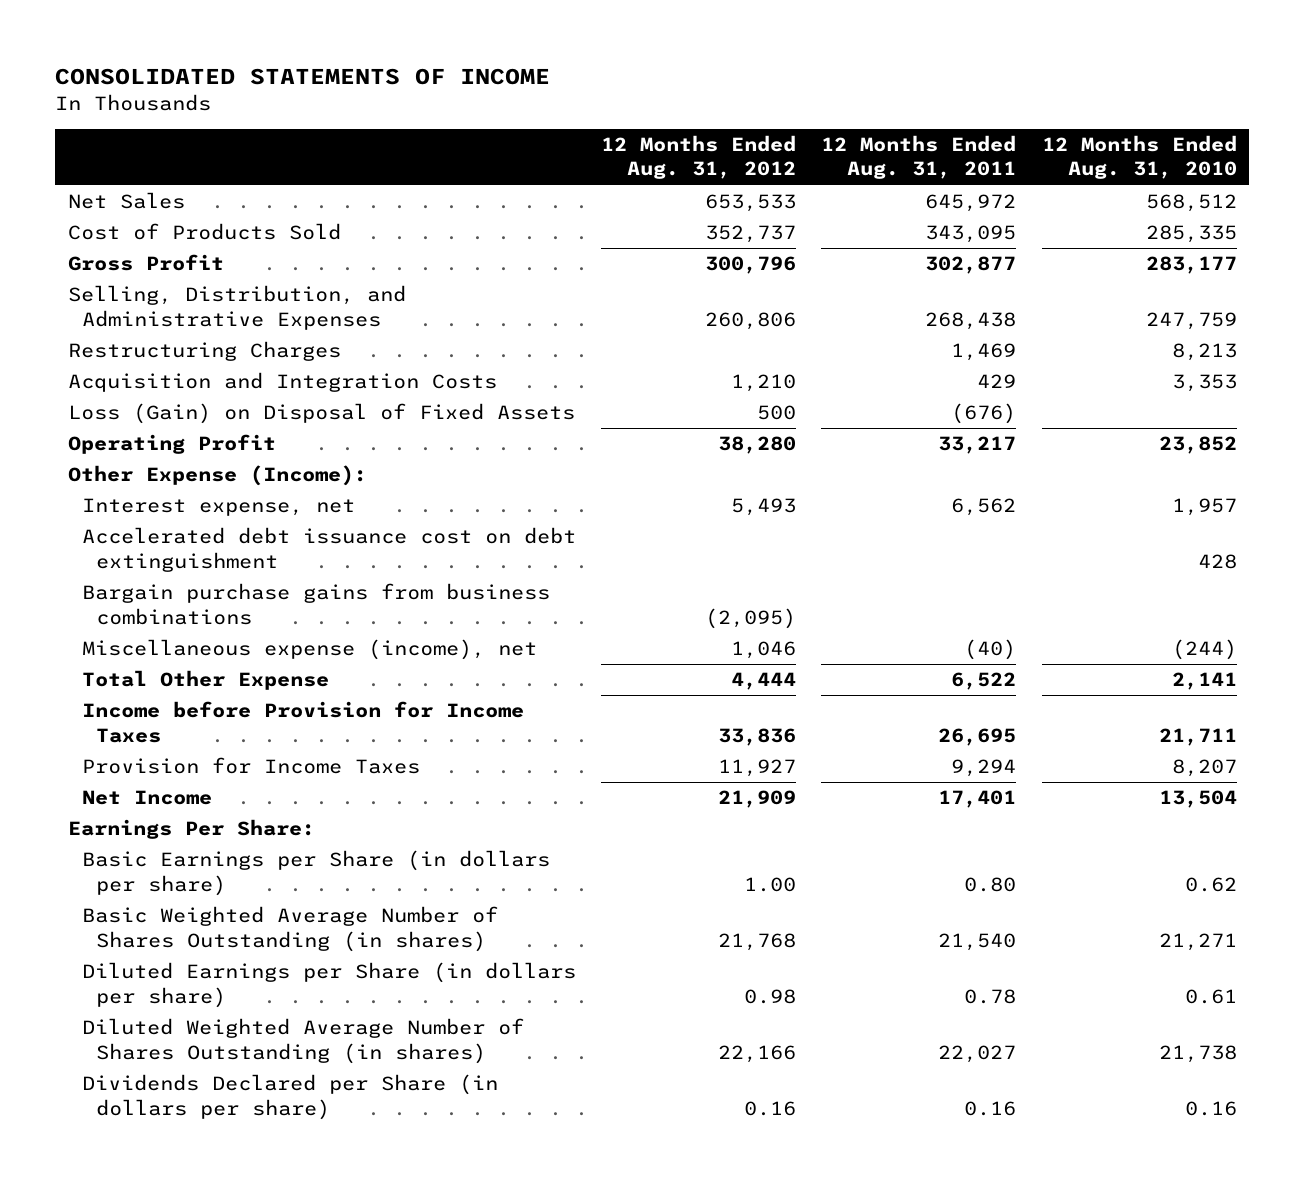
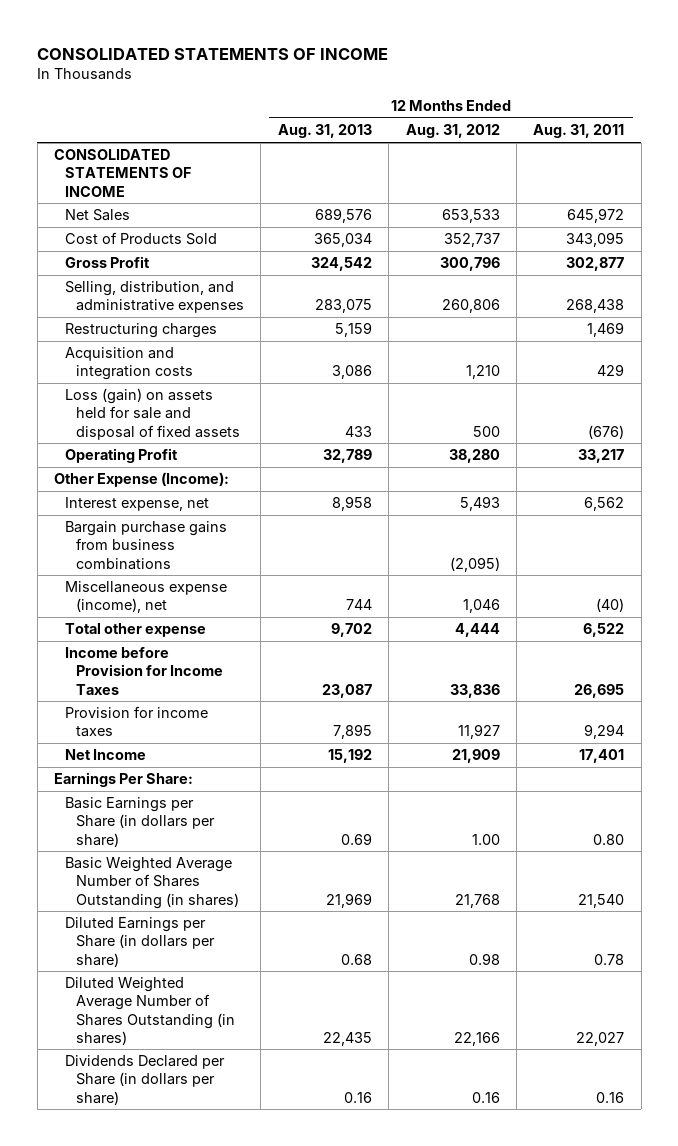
- | 12 Months Ended Aug. 31, 2012 | 12 Months Ended Aug. 31, 2011 | 12 Months Ended Aug. 31, 2010
+ | 12 Months Ended Aug. 31, 2013 | 12 Months Ended Aug. 31, 2012 | 12 Months Ended Aug. 31, 2011
+ CONSOLIDATED STATEMENTS OF INCOME
- Selling, Distribution, and Administrative Expenses | 260,806 | 268,438 | 247,759
- Restructuring Charges | | 1,469 | 8,213
- Acquisition and Integration Costs | 1,210 | 429 | 3,353
- Loss (Gain) on Disposal of Fixed Assets | 500 | (676) |
+ Selling, distribution, and administrative expenses | 283,075 | 260,806 | 268,438
+ Restructuring charges | 5,159 | | 1,469
+ Acquisition and integration costs | 3,086 | 1,210 | 429
+ Loss (gain) on assets held for sale and disposal of fixed assets | 433 | 500 | (676)
- Accelerated debt issuance cost on debt extinguishment | | | 428
- Total Other Expense | 4,444 | 6,522 | 2,141
+ Total other expense | 9,702 | 4,444 | 6,522
- Provision for Income Taxes | 11,927 | 9,294 | 8,207
+ Provision for income taxes | 7,895 | 11,927 | 9,294

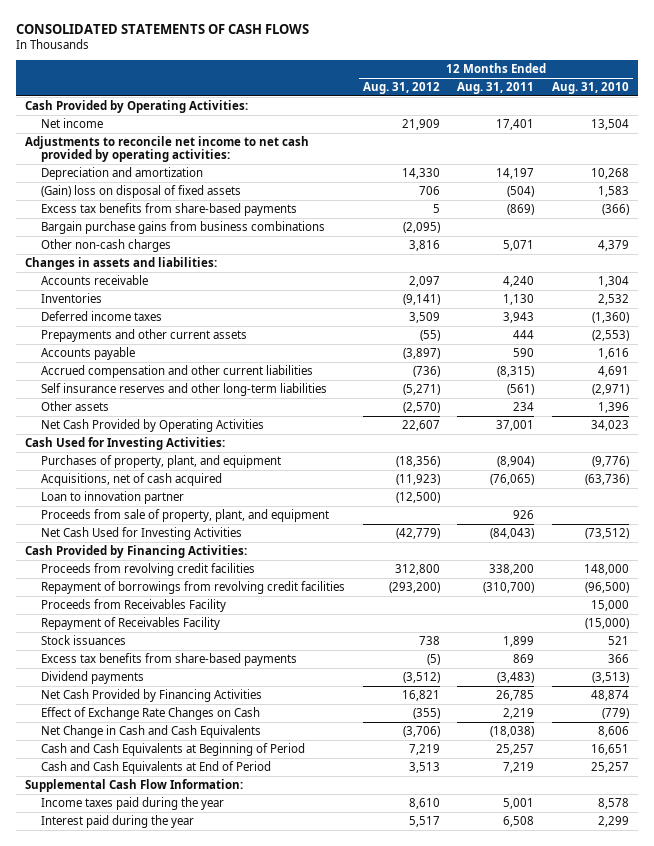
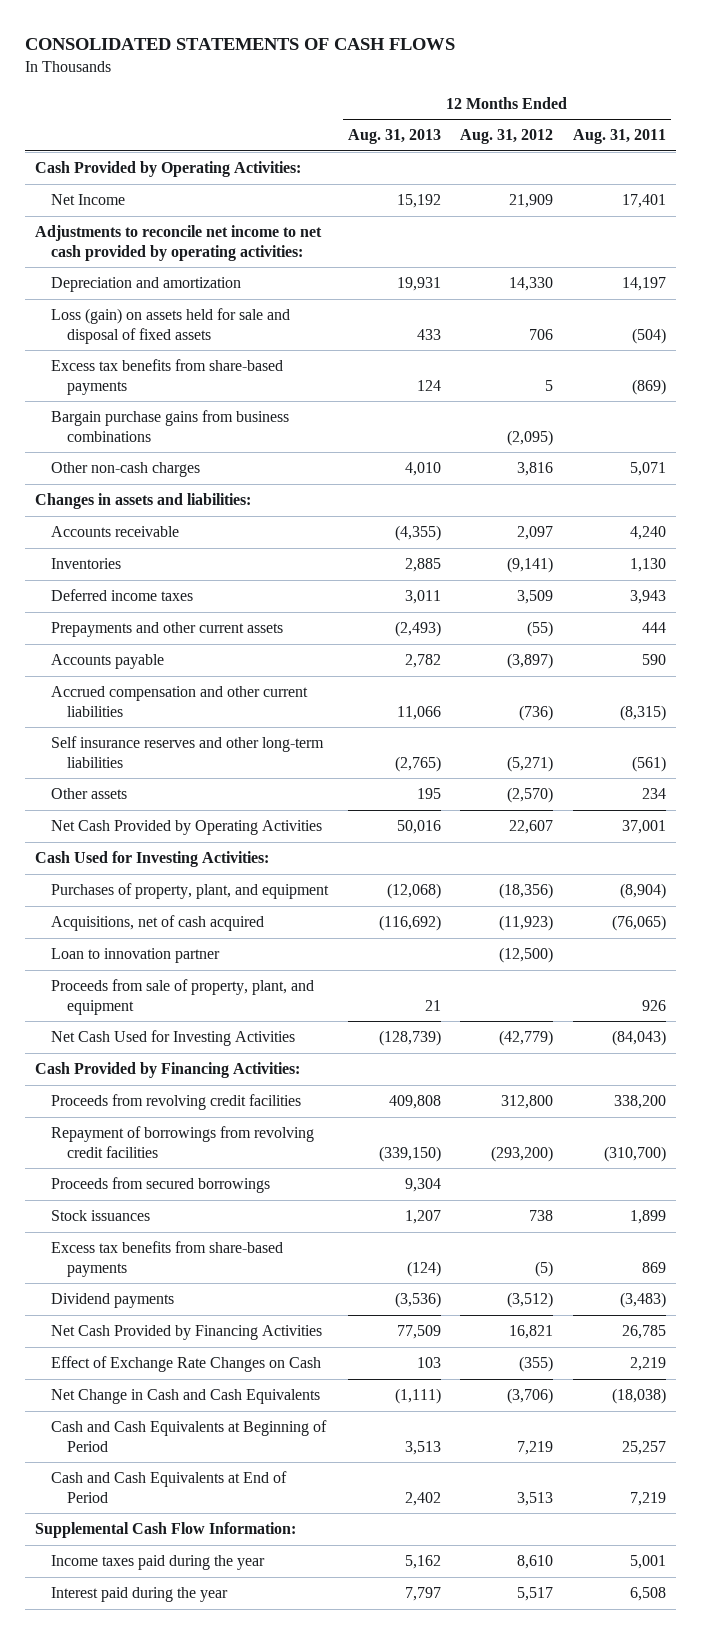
- | 12 Months Ended Aug. 31, 2012 | 12 Months Ended Aug. 31, 2011 | 12 Months Ended Aug. 31, 2010
+ | 12 Months Ended Aug. 31, 2013 | 12 Months Ended Aug. 31, 2012 | 12 Months Ended Aug. 31, 2011
- Net income | 21,909 | 17,401 | 13,504
+ Net Income | 15,192 | 21,909 | 17,401
- (Gain) loss on disposal of fixed assets | 706 | (504) | 1,583
+ Loss (gain) on assets held for sale and disposal of fixed assets | 433 | 706 | (504)
- Proceeds from Receivables Facility | | | 15,000
- Repayment of Receivables Facility | | | (15,000)
+ Proceeds from secured borrowings | 9,304 | |

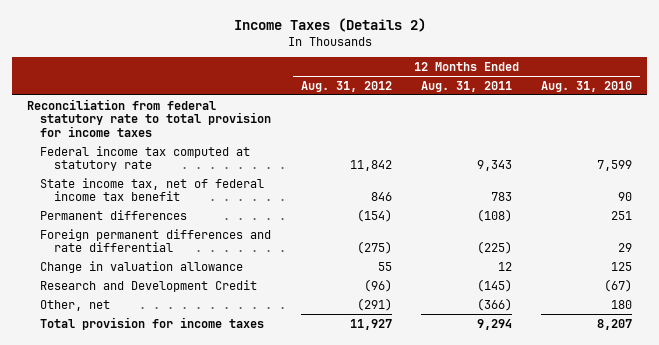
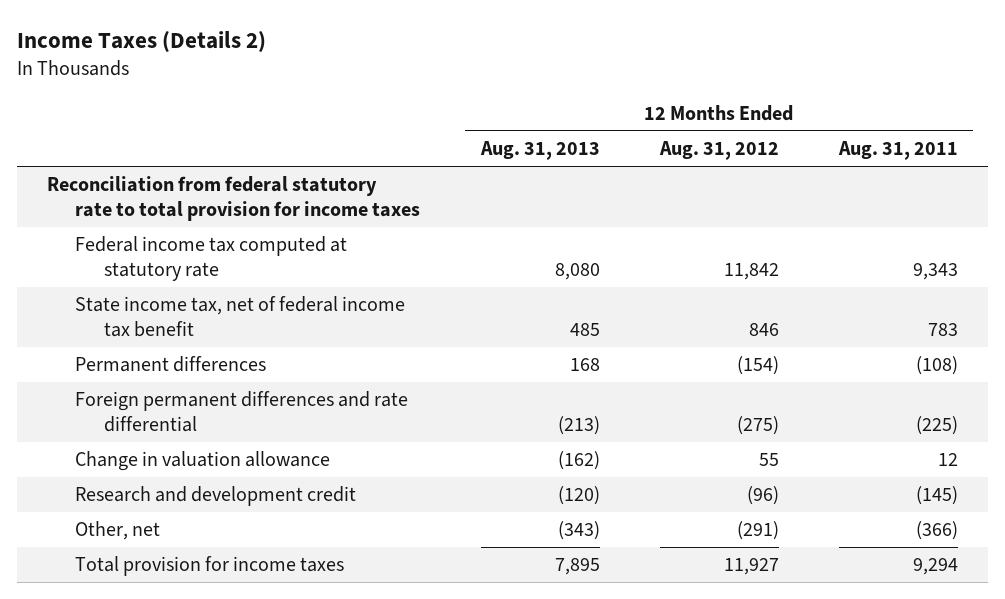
- | 12 Months Ended Aug. 31, 2012 | 12 Months Ended Aug. 31, 2011 | 12 Months Ended Aug. 31, 2010
+ | 12 Months Ended Aug. 31, 2013 | 12 Months Ended Aug. 31, 2012 | 12 Months Ended Aug. 31, 2011
- Research and Development Credit | (96) | (145) | (67)
+ Research and development credit | (120) | (96) | (145)

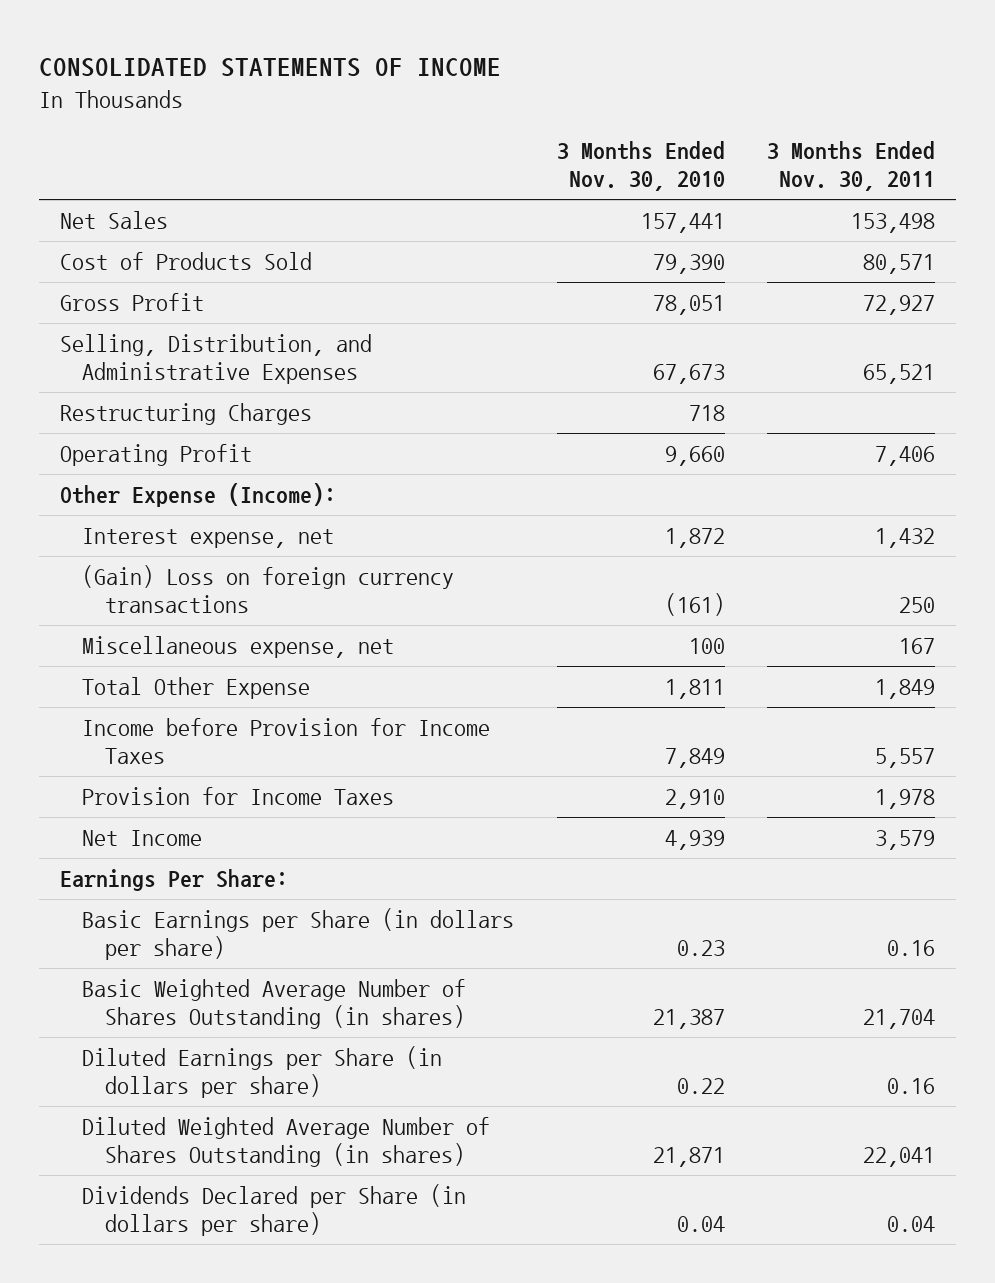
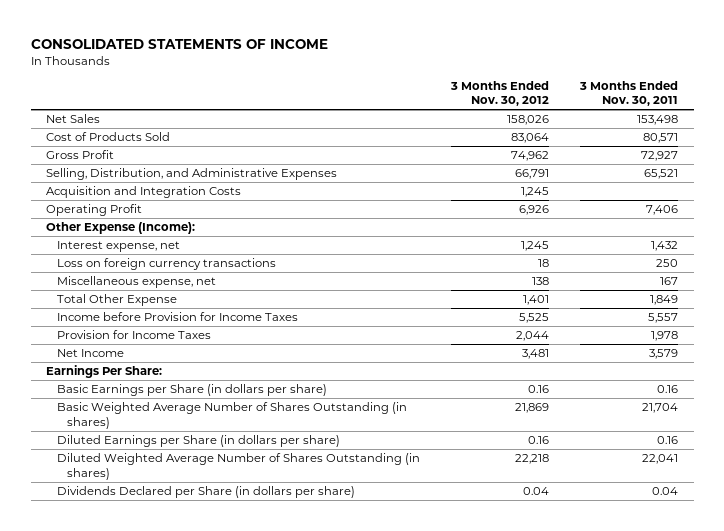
- | 3 Months Ended Nov. 30, 2010 | 3 Months Ended Nov. 30, 2011
+ | 3 Months Ended Nov. 30, 2012 | 3 Months Ended Nov. 30, 2011
- Restructuring Charges | 718 |
+ Acquisition and Integration Costs | 1,245 |
- (Gain) Loss on foreign currency transactions | (161) | 250
+ Loss on foreign currency transactions | 18 | 250

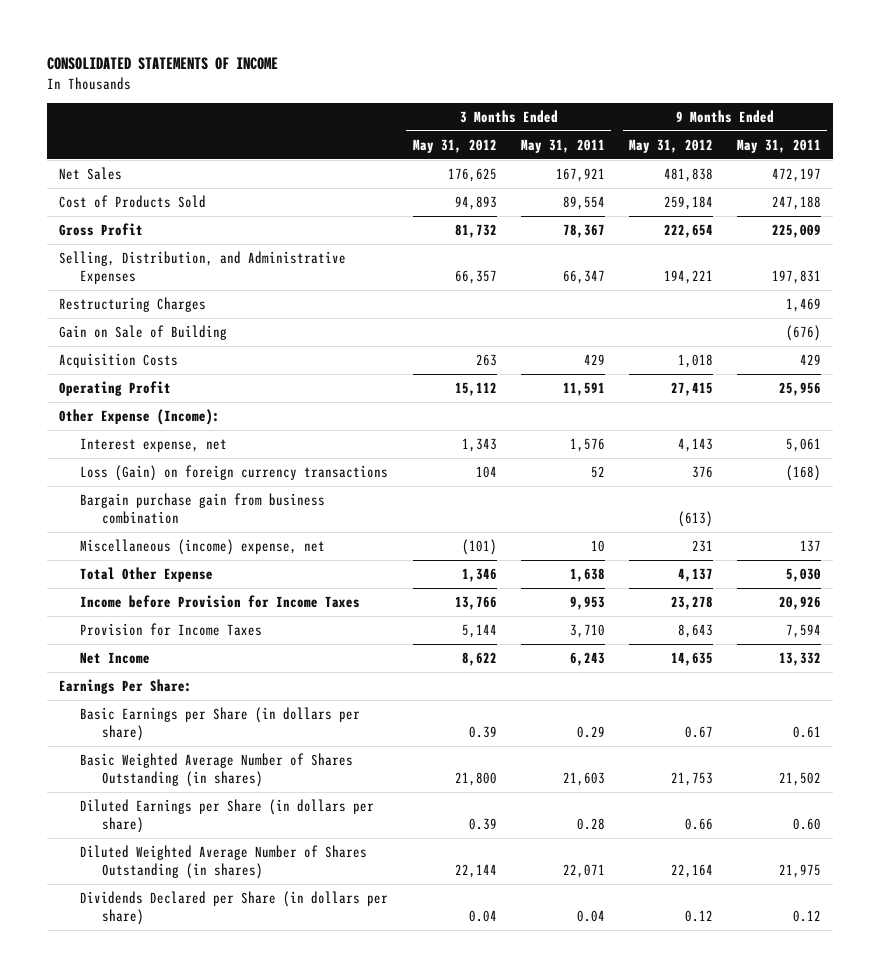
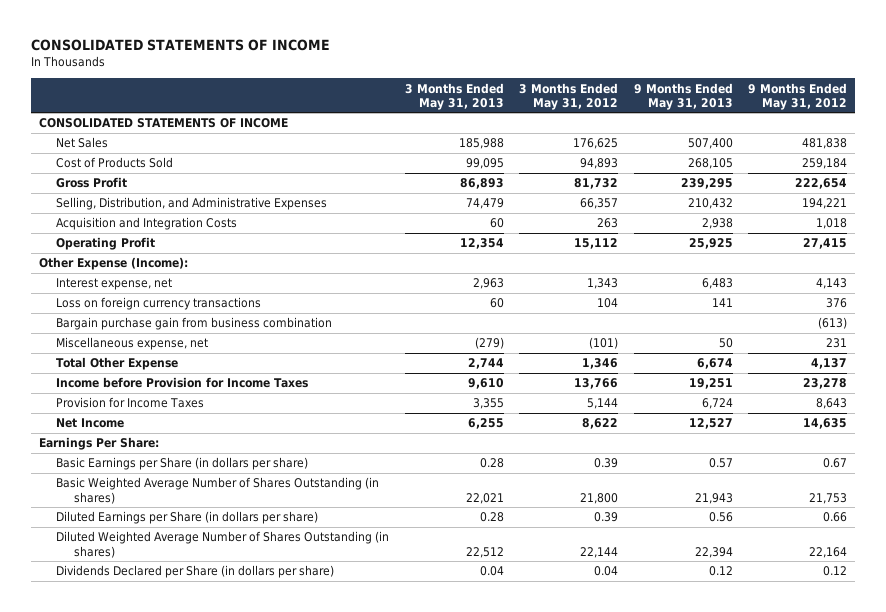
- | 3 Months Ended May 31, 2012 | 3 Months Ended May 31, 2011 | 9 Months Ended May 31, 2012 | 9 Months Ended May 31, 2011
+ | 3 Months Ended May 31, 2013 | 3 Months Ended May 31, 2012 | 9 Months Ended May 31, 2013 | 9 Months Ended May 31, 2012
+ CONSOLIDATED STATEMENTS OF INCOME
- Restructuring Charges | | | | 1,469
- Gain on Sale of Building | | | | (676)
- Acquisition Costs | 263 | 429 | 1,018 | 429
+ Acquisition and Integration Costs | 60 | 263 | 2,938 | 1,018
- Loss (Gain) on foreign currency transactions | 104 | 52 | 376 | (168)
+ Loss on foreign currency transactions | 60 | 104 | 141 | 376
- Miscellaneous (income) expense, net | (101) | 10 | 231 | 137
+ Miscellaneous expense, net | (279) | (101) | 50 | 231

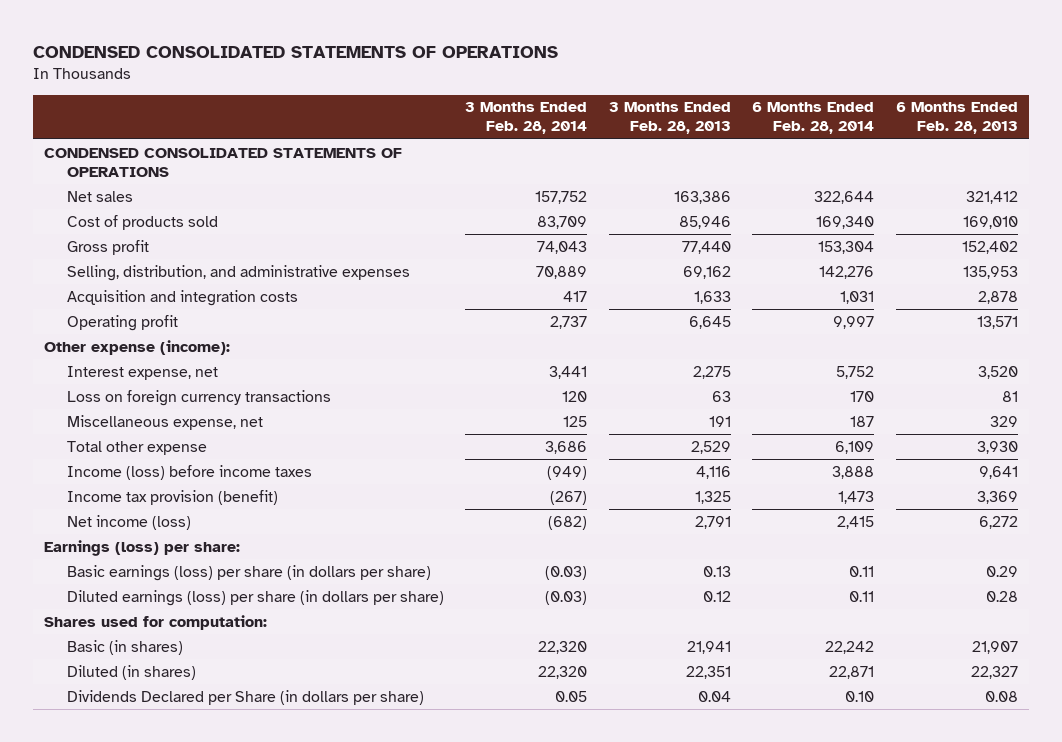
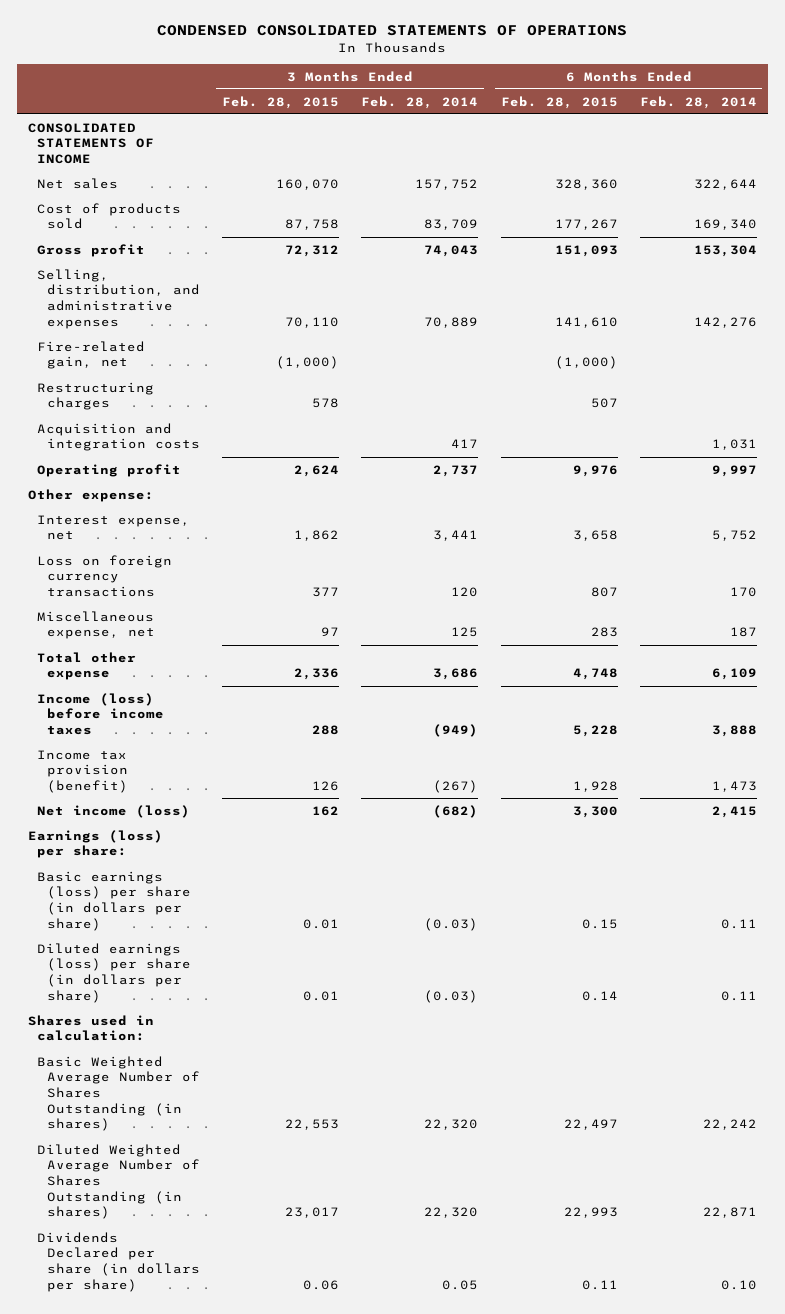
- | 3 Months Ended Feb. 28, 2014 | 3 Months Ended Feb. 28, 2013 | 6 Months Ended Feb. 28, 2014 | 6 Months Ended Feb. 28, 2013
+ | 3 Months Ended Feb. 28, 2015 | 3 Months Ended Feb. 28, 2014 | 6 Months Ended Feb. 28, 2015 | 6 Months Ended Feb. 28, 2014
- CONDENSED CONSOLIDATED STATEMENTS OF OPERATIONS
+ CONSOLIDATED STATEMENTS OF INCOME
+ Fire-related gain, net | (1,000) | | (1,000) |
+ Restructuring charges | 578 | | 507 |
- Other expense (income):
+ Other expense:
- Shares used for computation:
- Basic (in shares) | 22,320 | 21,941 | 22,242 | 21,907
- Diluted (in shares) | 22,320 | 22,351 | 22,871 | 22,327
- Dividends Declared per Share (in dollars per share) | 0.05 | 0.04 | 0.10 | 0.08
+ Shares used in calculation:
+ Basic Weighted Average Number of Shares Outstanding (in shares) | 22,553 | 22,320 | 22,497 | 22,242
+ Diluted Weighted Average Number of Shares Outstanding (in shares) | 23,017 | 22,320 | 22,993 | 22,871
+ Dividends Declared per share (in dollars per share) | 0.06 | 0.05 | 0.11 | 0.10

